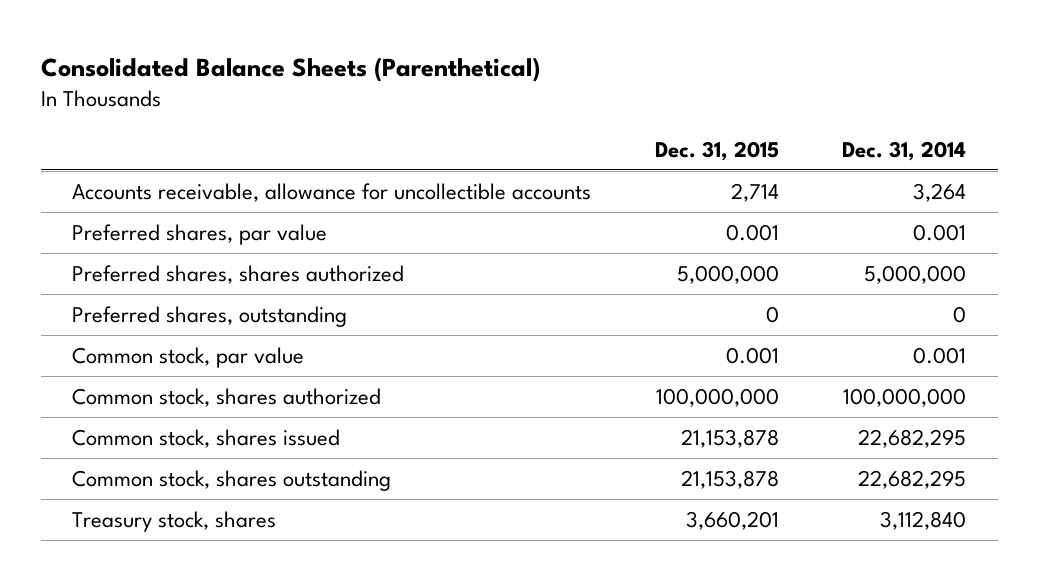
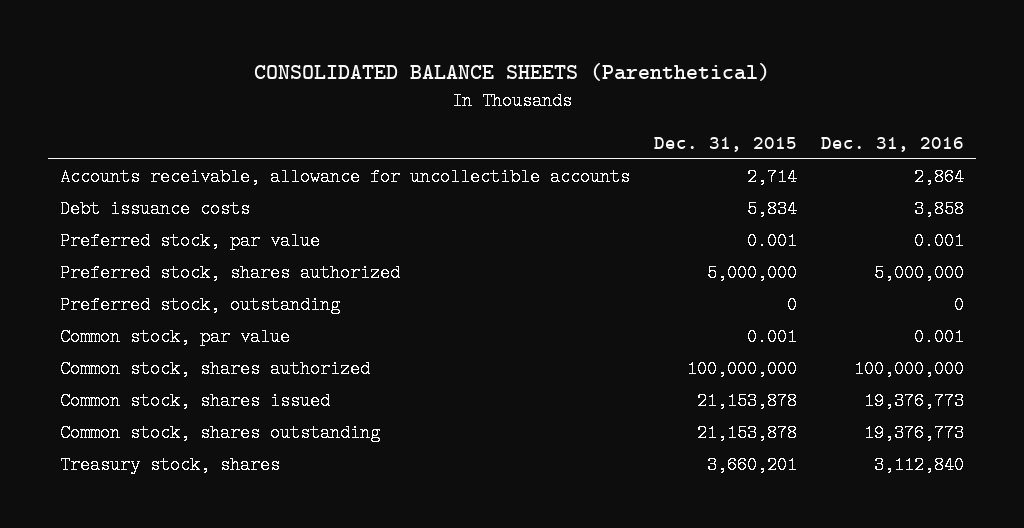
- Consolidated Balance Sheets (Parenthetical)
+ CONSOLIDATED BALANCE SHEETS (Parenthetical)
- | Dec. 31, 2015 | Dec. 31, 2014
+ | Dec. 31, 2015 | Dec. 31, 2016
- Preferred shares, par value | 0.001 | 0.001
- Preferred shares, shares authorized | 5,000,000 | 5,000,000
- Preferred shares, outstanding | 0 | 0
+ Debt issuance costs | 5,834 | 3,858
+ Preferred stock, par value | 0.001 | 0.001
+ Preferred stock, shares authorized | 5,000,000 | 5,000,000
+ Preferred stock, outstanding | 0 | 0

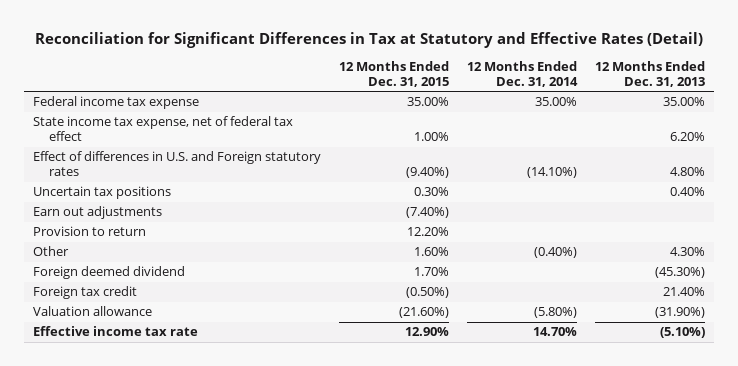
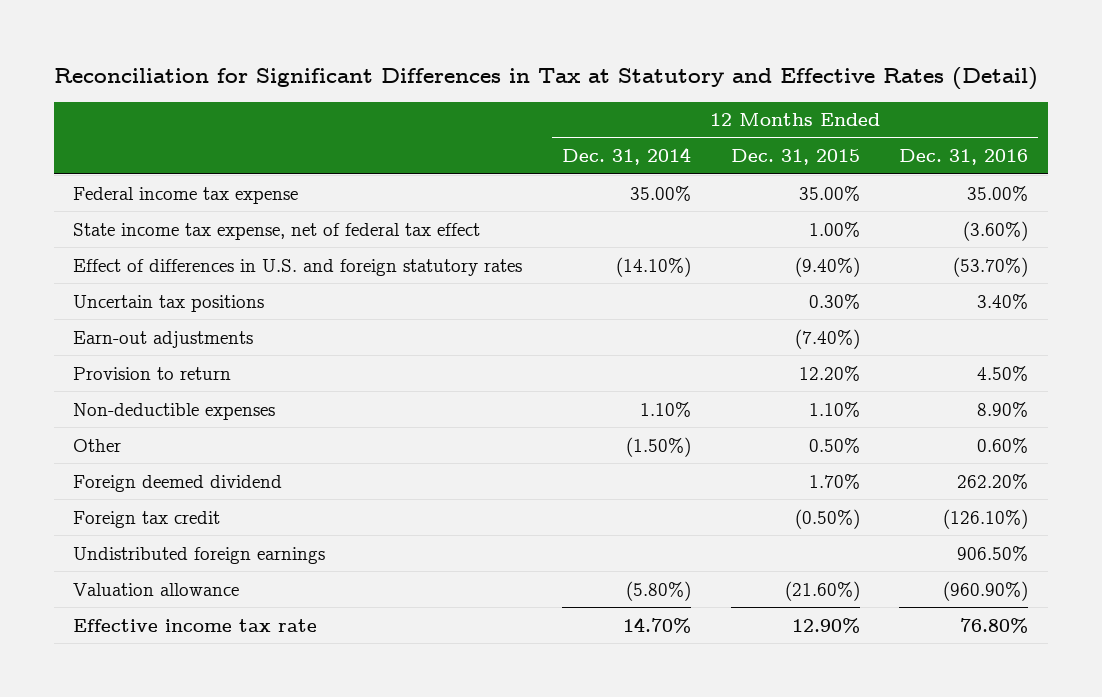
- | 12 Months Ended Dec. 31, 2015 | 12 Months Ended Dec. 31, 2014 | 12 Months Ended Dec. 31, 2013
+ | 12 Months Ended Dec. 31, 2014 | 12 Months Ended Dec. 31, 2015 | 12 Months Ended Dec. 31, 2016
- Effect of differences in U.S. and Foreign statutory rates | (9.40%) | (14.10%) | 4.80%
+ Effect of differences in U.S. and foreign statutory rates | (14.10%) | (9.40%) | (53.70%)
- Earn out adjustments | (7.40%) | |
+ Earn-out adjustments | | (7.40%) |
- Other | 1.60% | (0.40%) | 4.30%
+ Non-deductible expenses | 1.10% | 1.10% | 8.90%
+ Other | (1.50%) | 0.50% | 0.60%
+ Undistributed foreign earnings | | | 906.50%

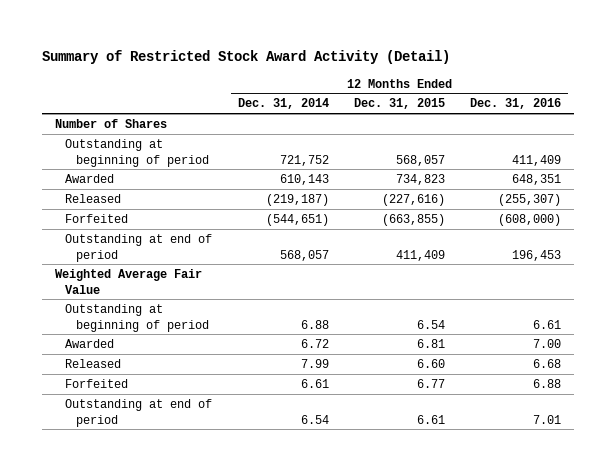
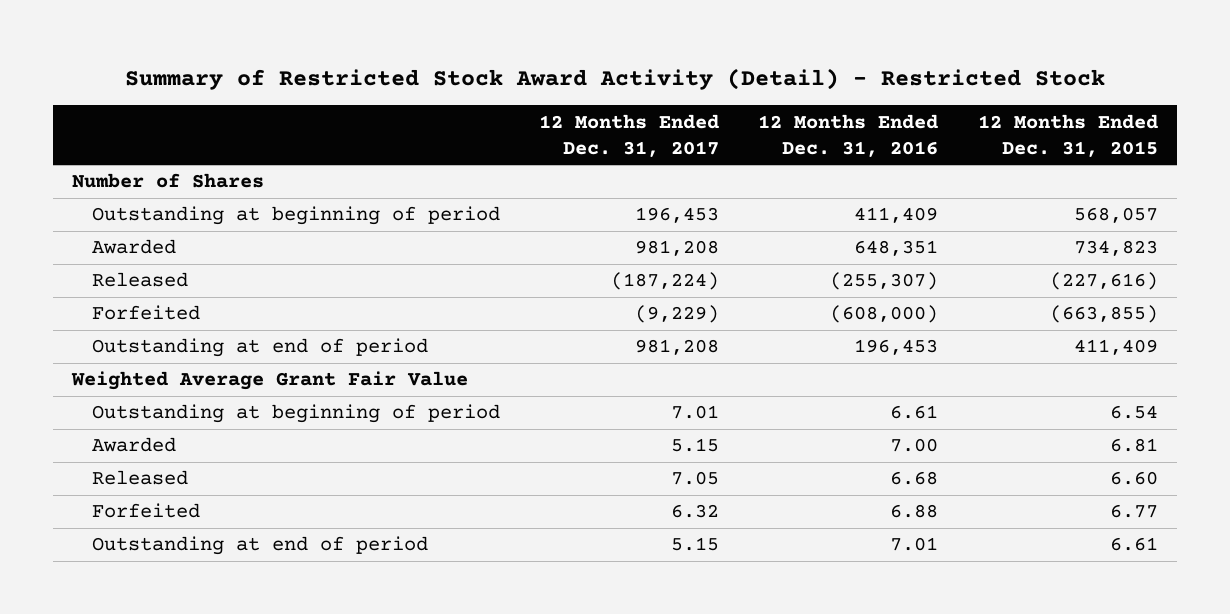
- Summary of Restricted Stock Award Activity (Detail)
+ Summary of Restricted Stock Award Activity (Detail) - Restricted Stock
- | 12 Months Ended Dec. 31, 2014 | 12 Months Ended Dec. 31, 2015 | 12 Months Ended Dec. 31, 2016
+ | 12 Months Ended Dec. 31, 2017 | 12 Months Ended Dec. 31, 2016 | 12 Months Ended Dec. 31, 2015
- Weighted Average Fair Value
+ Weighted Average Grant Fair Value

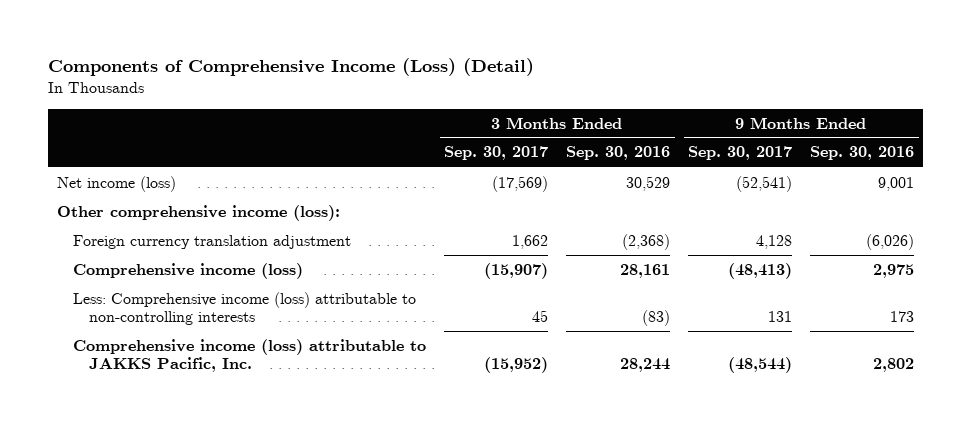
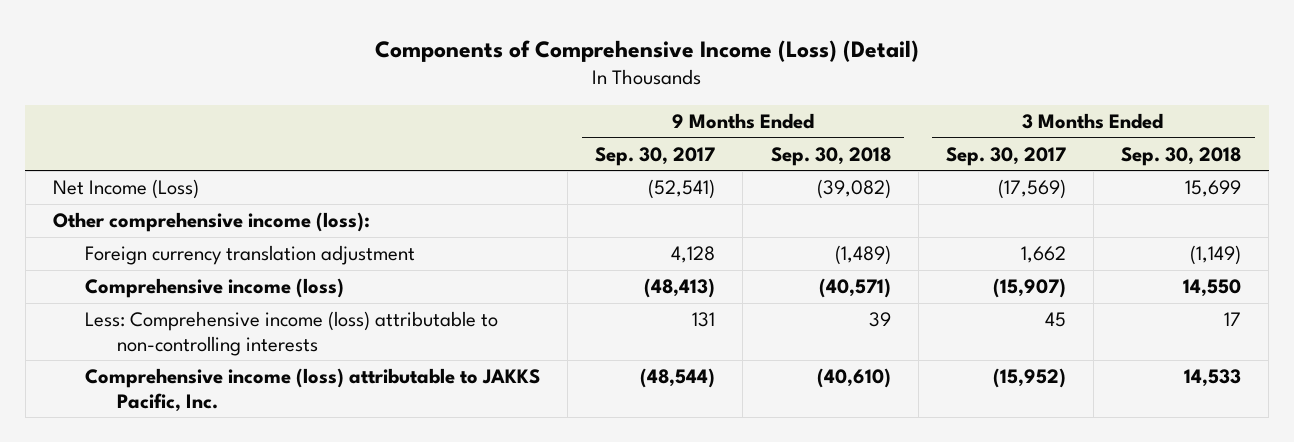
- | 3 Months Ended Sep. 30, 2017 | 3 Months Ended Sep. 30, 2016 | 9 Months Ended Sep. 30, 2017 | 9 Months Ended Sep. 30, 2016
+ | 9 Months Ended Sep. 30, 2017 | 9 Months Ended Sep. 30, 2018 | 3 Months Ended Sep. 30, 2017 | 3 Months Ended Sep. 30, 2018
- Net income (loss) | (17,569) | 30,529 | (52,541) | 9,001
+ Net Income (Loss) | (52,541) | (39,082) | (17,569) | 15,699

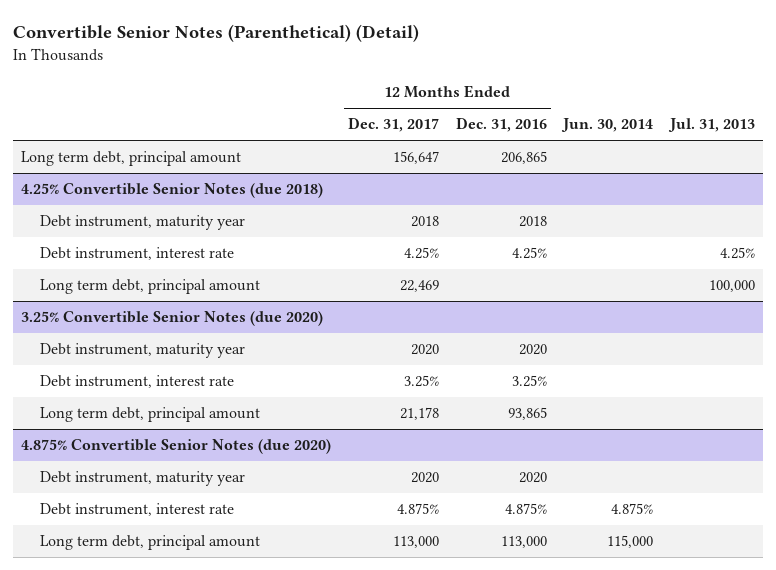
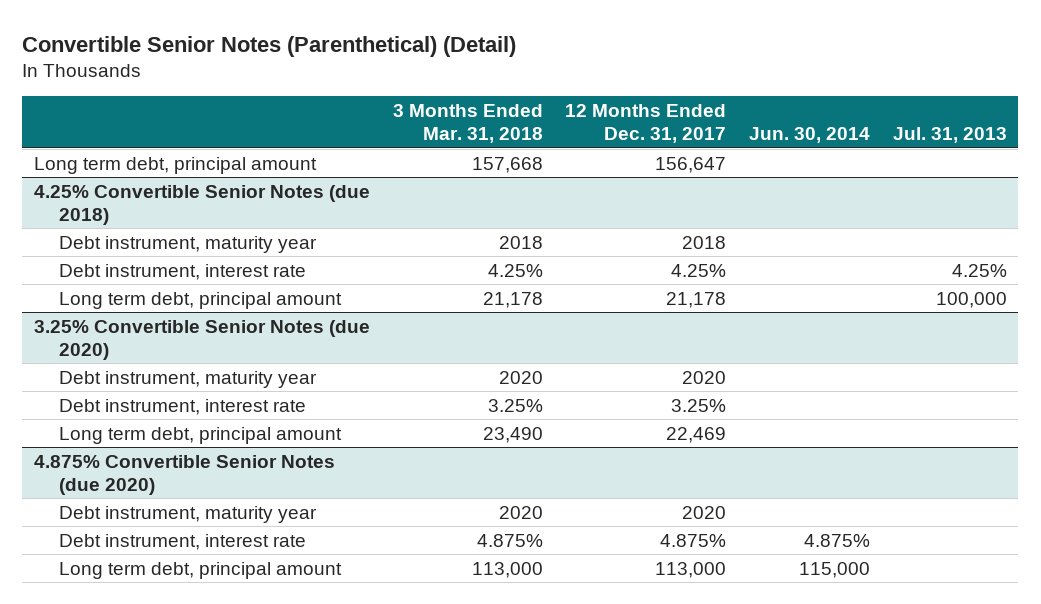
- | 12 Months Ended Dec. 31, 2017 | 12 Months Ended Dec. 31, 2016 | Jun. 30, 2014 | Jul. 31, 2013
+ | 3 Months Ended Mar. 31, 2018 | 12 Months Ended Dec. 31, 2017 | Jun. 30, 2014 | Jul. 31, 2013
@ 4.25% Convertible Senior Notes (due 2018)
- Long term debt, principal amount | 22,469 | | | 100,000
+ Long term debt, principal amount | 21,178 | 21,178 | | 100,000
@ 3.25% Convertible Senior Notes (due 2020)
- Long term debt, principal amount | 21,178 | 93,865 | |
+ Long term debt, principal amount | 23,490 | 22,469 | |

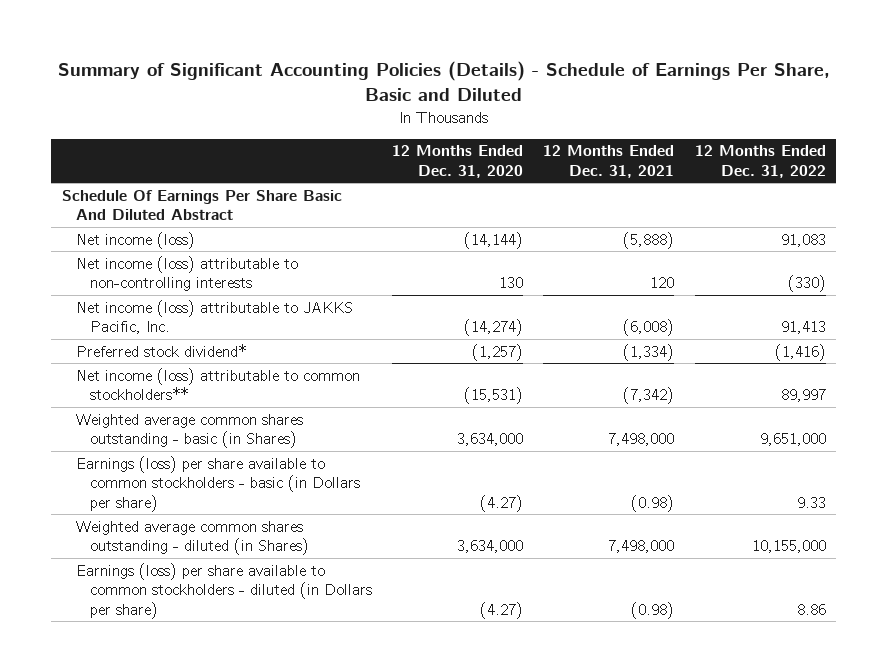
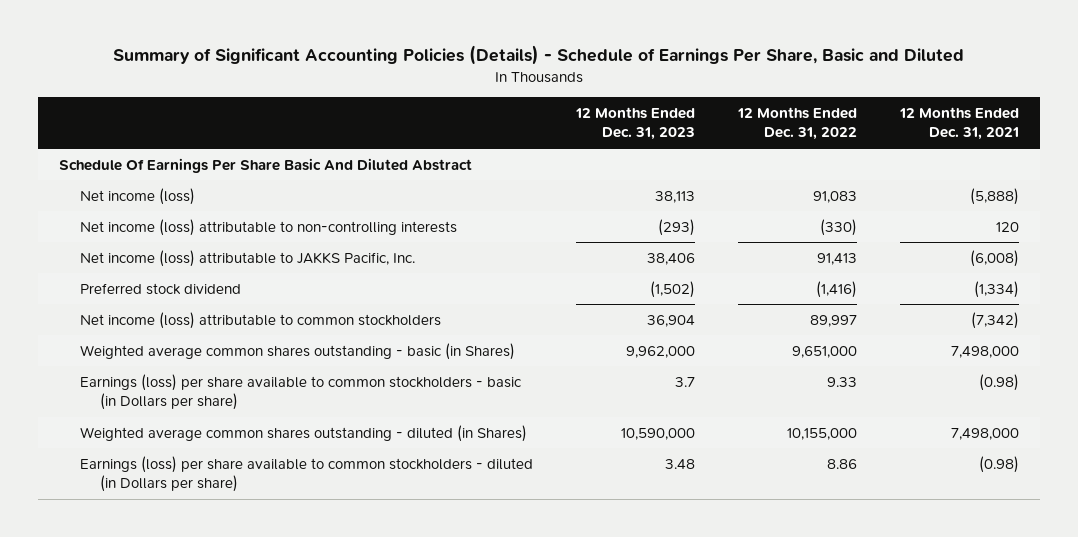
- | 12 Months Ended Dec. 31, 2020 | 12 Months Ended Dec. 31, 2021 | 12 Months Ended Dec. 31, 2022
+ | 12 Months Ended Dec. 31, 2023 | 12 Months Ended Dec. 31, 2022 | 12 Months Ended Dec. 31, 2021
- Preferred stock dividend* | (1,257) | (1,334) | (1,416)
- Net income (loss) attributable to common stockholders** | (15,531) | (7,342) | 89,997
+ Preferred stock dividend | (1,502) | (1,416) | (1,334)
+ Net income (loss) attributable to common stockholders | 36,904 | 89,997 | (7,342)

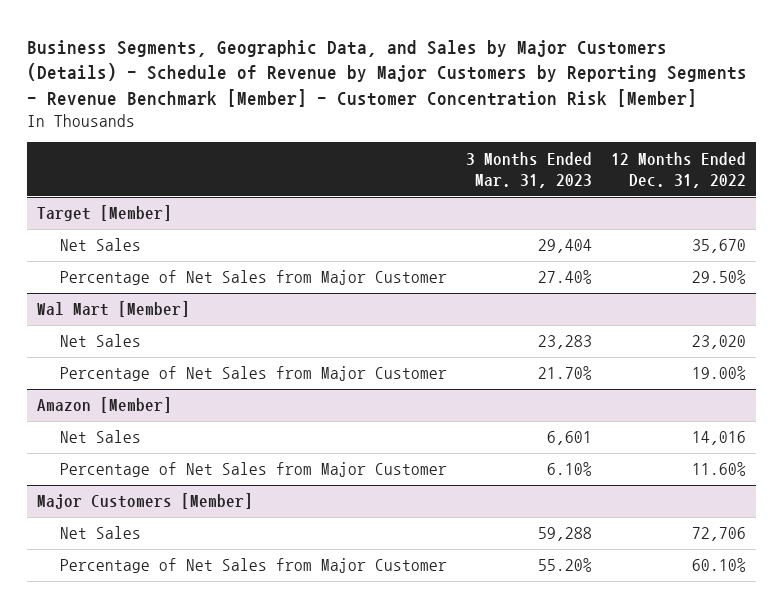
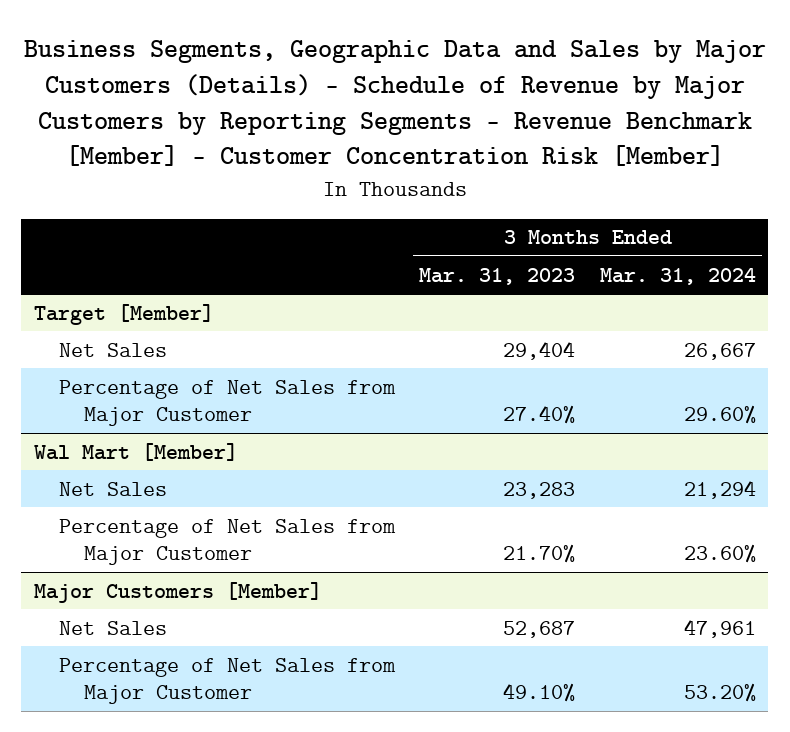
- Business Segments, Geographic Data, and Sales by Major Customers (Details) - Schedule of Revenue by Major Customers by Reporting Segments - Revenue Benchmark [Member] - Customer Concentration Risk [Member]
+ Business Segments, Geographic Data and Sales by Major Customers (Details) - Schedule of Revenue by Major Customers by Reporting Segments - Revenue Benchmark [Member] - Customer Concentration Risk [Member]
- | 3 Months Ended Mar. 31, 2023 | 12 Months Ended Dec. 31, 2022
+ | 3 Months Ended Mar. 31, 2023 | 3 Months Ended Mar. 31, 2024
- Amazon [Member]
- Net Sales | 6,601 | 14,016
- Percentage of Net Sales from Major Customer | 6.10% | 11.60%
@ Major Customers [Member]
- Net Sales | 59,288 | 72,706
- Percentage of Net Sales from Major Customer | 55.20% | 60.10%
+ Net Sales | 52,687 | 47,961
+ Percentage of Net Sales from Major Customer | 49.10% | 53.20%

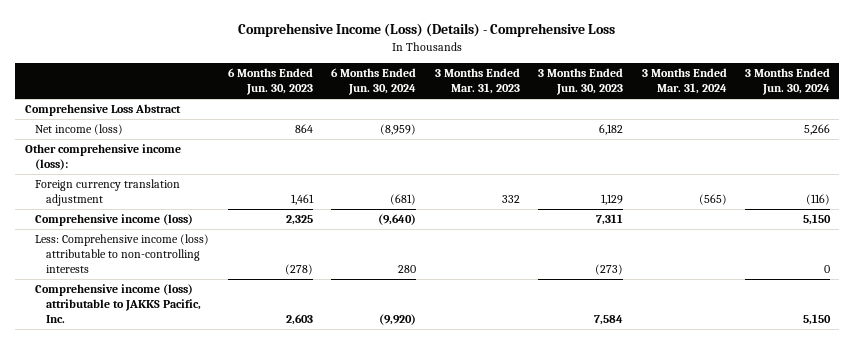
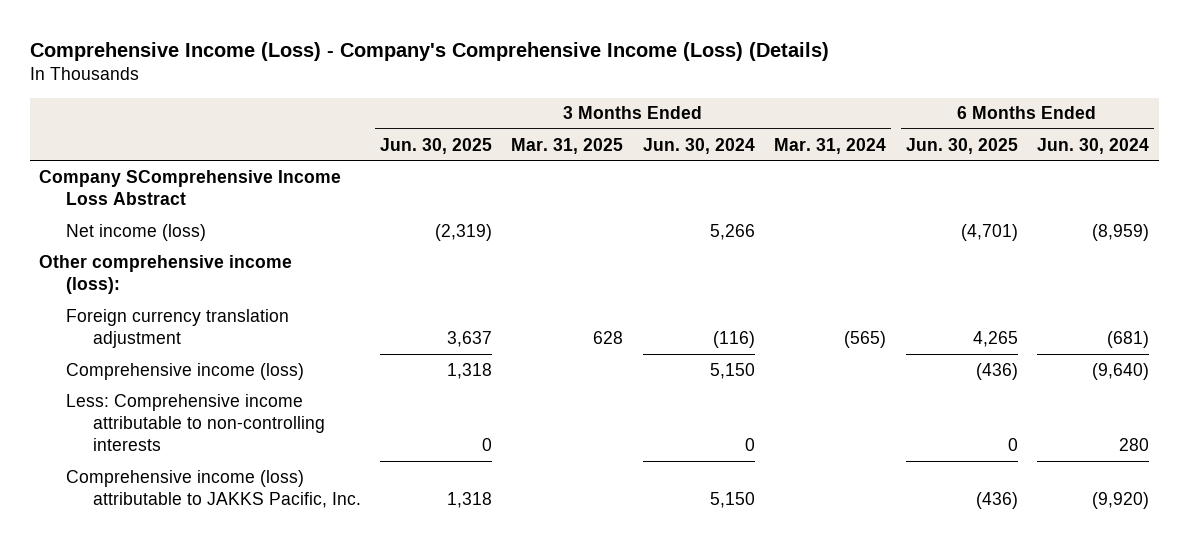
- Comprehensive Income (Loss) (Details) - Comprehensive Loss
+ Comprehensive Income (Loss) - Company's Comprehensive Income (Loss) (Details)
- | 6 Months Ended Jun. 30, 2023 | 6 Months Ended Jun. 30, 2024 | 3 Months Ended Mar. 31, 2023 | 3 Months Ended Jun. 30, 2023 | 3 Months Ended Mar. 31, 2024 | 3 Months Ended Jun. 30, 2024
+ | 3 Months Ended Jun. 30, 2025 | 3 Months Ended Mar. 31, 2025 | 3 Months Ended Jun. 30, 2024 | 3 Months Ended Mar. 31, 2024 | 6 Months Ended Jun. 30, 2025 | 6 Months Ended Jun. 30, 2024
- Comprehensive Loss Abstract
+ Company SComprehensive Income Loss Abstract
- Less: Comprehensive income (loss) attributable to non-controlling interests | (278) | 280 | | (273) | | 0
+ Less: Comprehensive income attributable to non-controlling interests | 0 | | 0 | | 0 | 280

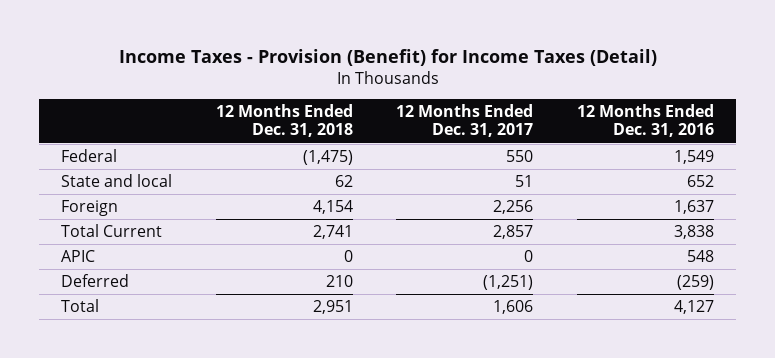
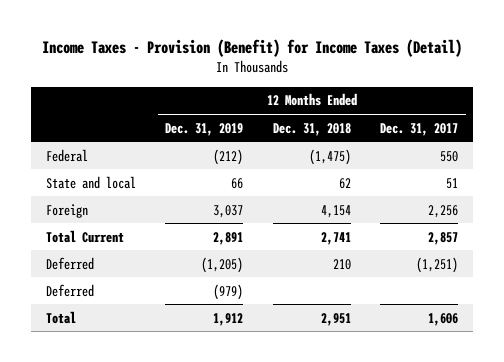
- | 12 Months Ended Dec. 31, 2018 | 12 Months Ended Dec. 31, 2017 | 12 Months Ended Dec. 31, 2016
+ | 12 Months Ended Dec. 31, 2019 | 12 Months Ended Dec. 31, 2018 | 12 Months Ended Dec. 31, 2017
- APIC | 0 | 0 | 548
+ Deferred | (979) | |

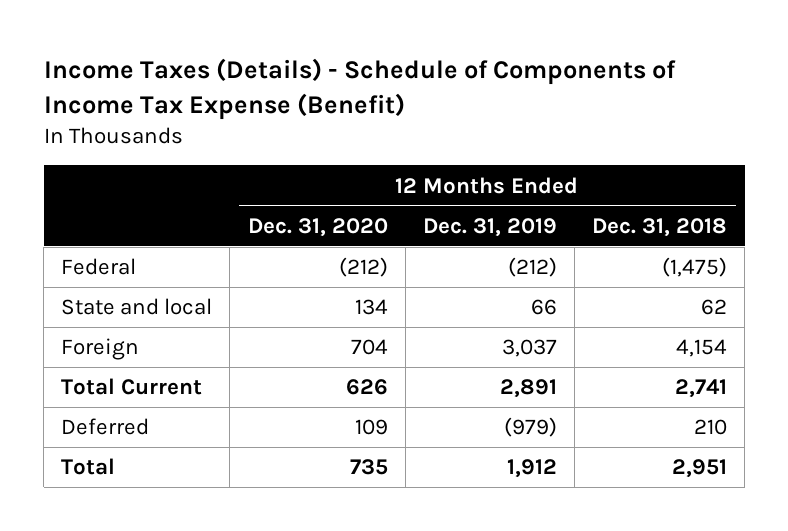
- Income Taxes - Provision (Benefit) for Income Taxes (Detail)
+ Income Taxes (Details) - Schedule of Components of Income Tax Expense (Benefit)
- | 12 Months Ended Dec. 31, 2019 | 12 Months Ended Dec. 31, 2018 | 12 Months Ended Dec. 31, 2017
+ | 12 Months Ended Dec. 31, 2020 | 12 Months Ended Dec. 31, 2019 | 12 Months Ended Dec. 31, 2018
- Deferred | (1,205) | 210 | (1,251)
- Deferred | (979) | |
+ Deferred | 109 | (979) | 210

